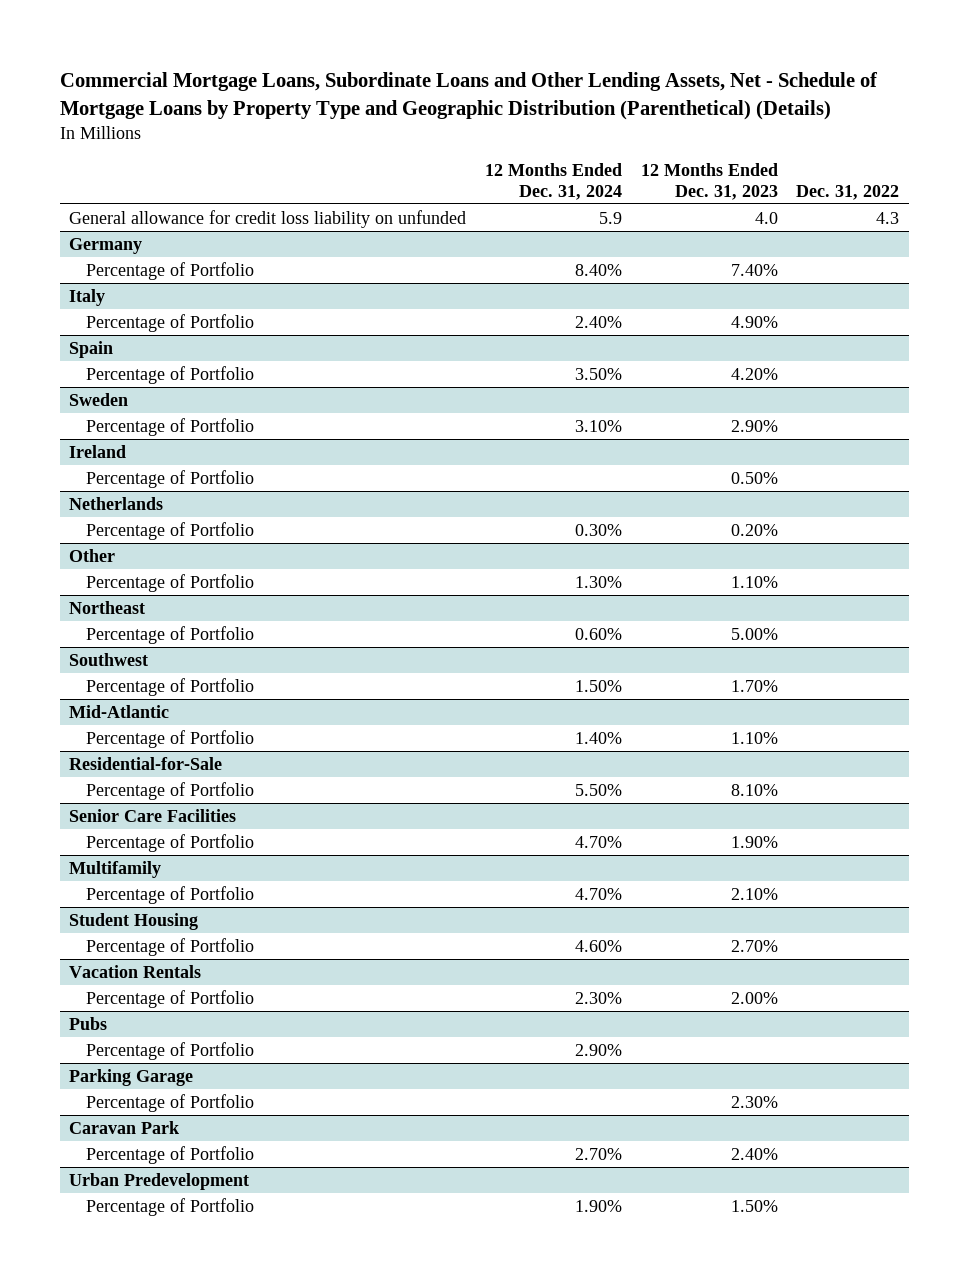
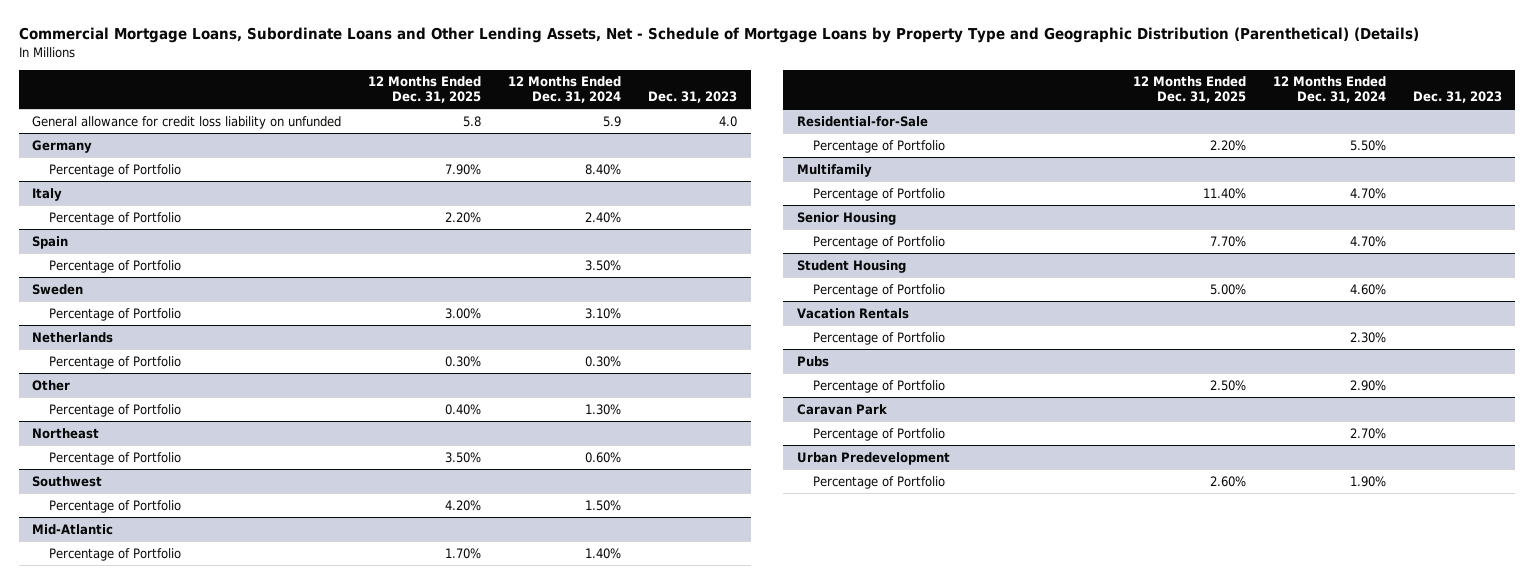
- | 12 Months Ended Dec. 31, 2024 | 12 Months Ended Dec. 31, 2023 | Dec. 31, 2022
+ | 12 Months Ended Dec. 31, 2025 | 12 Months Ended Dec. 31, 2024 | Dec. 31, 2023
- Ireland
- Percentage of Portfolio | | 0.50% |
- Senior Care Facilities
- Percentage of Portfolio | 4.70% | 1.90% |
+ Senior Housing
+ Percentage of Portfolio | 7.70% | 4.70% |
- Parking Garage
- Percentage of Portfolio | | 2.30% |

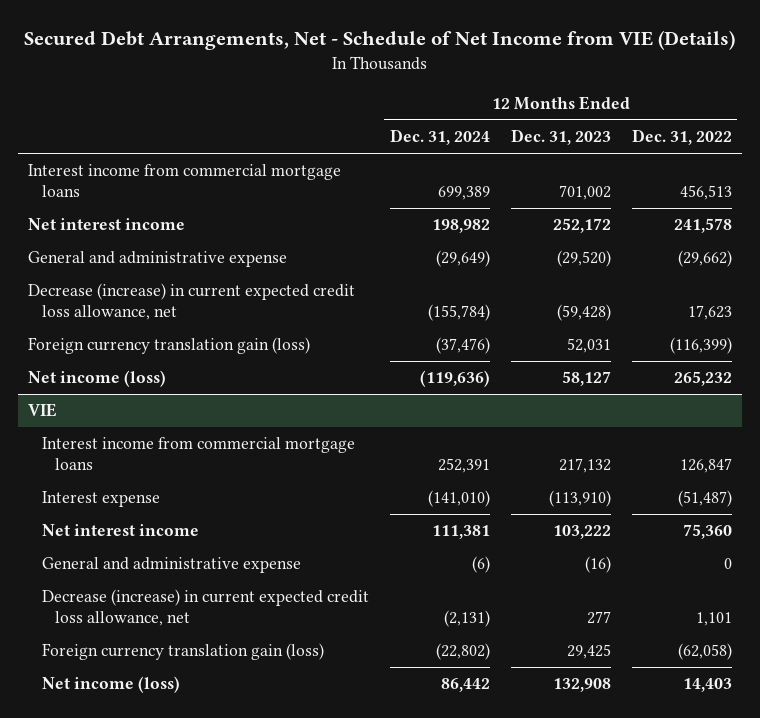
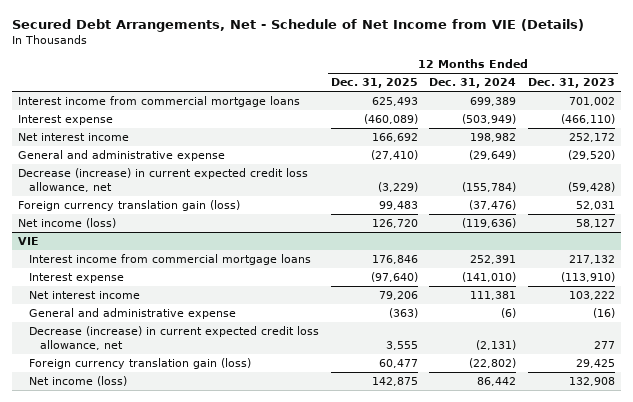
- | 12 Months Ended Dec. 31, 2024 | 12 Months Ended Dec. 31, 2023 | 12 Months Ended Dec. 31, 2022
+ | 12 Months Ended Dec. 31, 2025 | 12 Months Ended Dec. 31, 2024 | 12 Months Ended Dec. 31, 2023
+ Interest expense | (460,089) | (503,949) | (466,110)

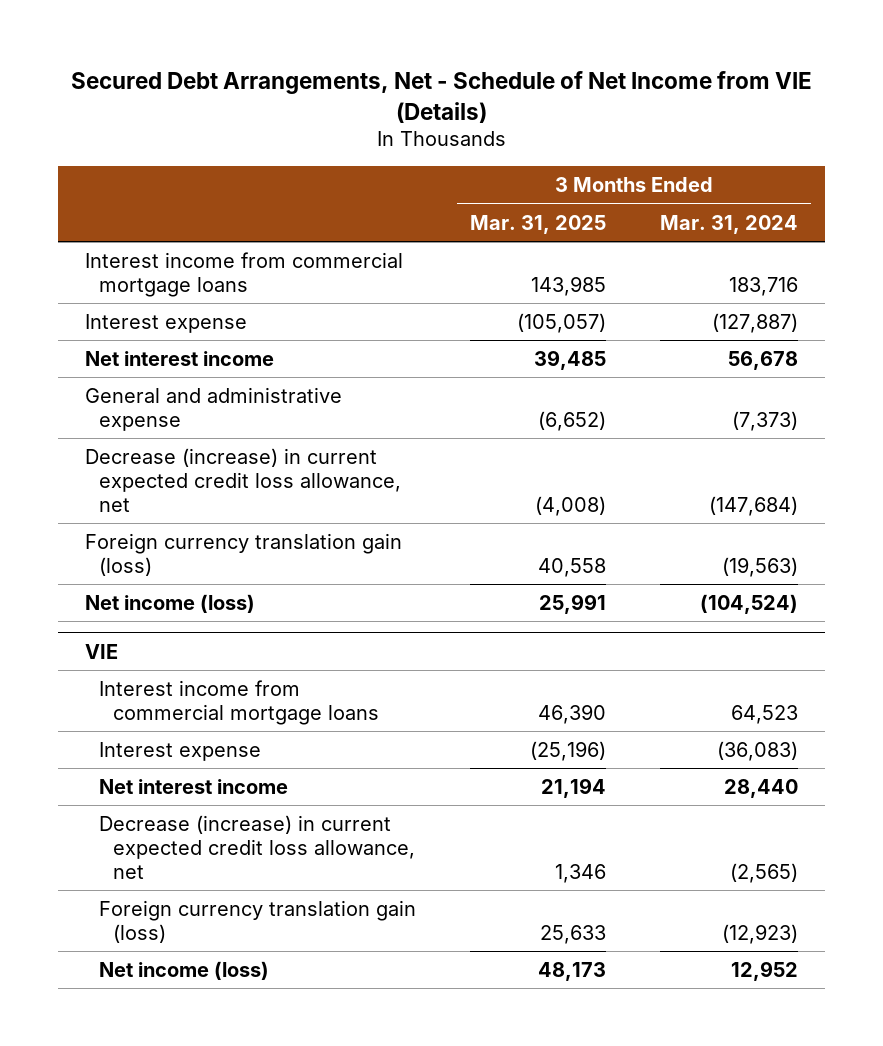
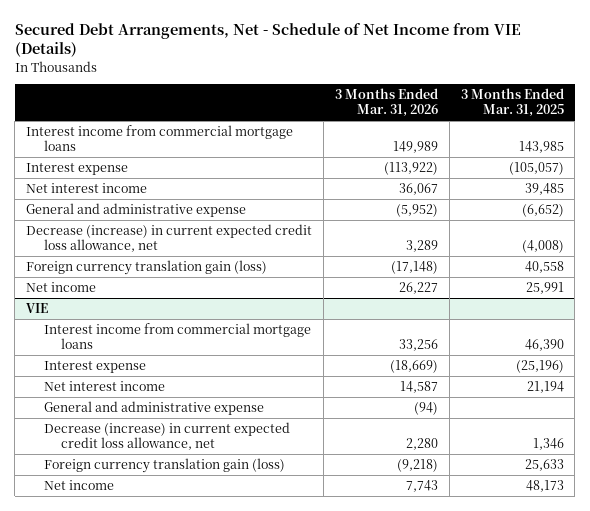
- | 3 Months Ended Mar. 31, 2025 | 3 Months Ended Mar. 31, 2024
+ | 3 Months Ended Mar. 31, 2026 | 3 Months Ended Mar. 31, 2025
- Net income (loss) | 25,991 | (104,524)
+ Net income | 26,227 | 25,991
@ VIE
+ General and administrative expense | (94) |
- Net income (loss) | 48,173 | 12,952
+ Net income | 7,743 | 48,173

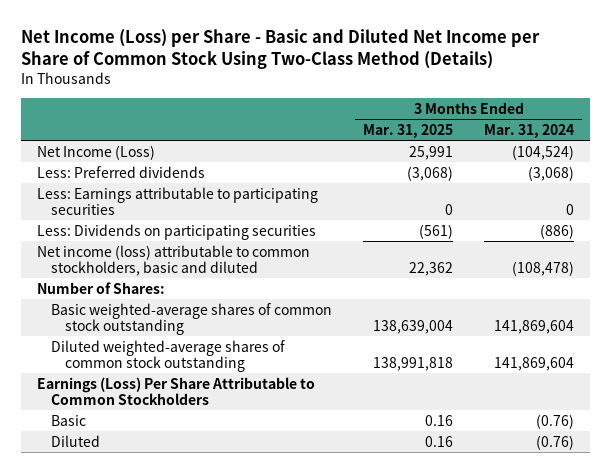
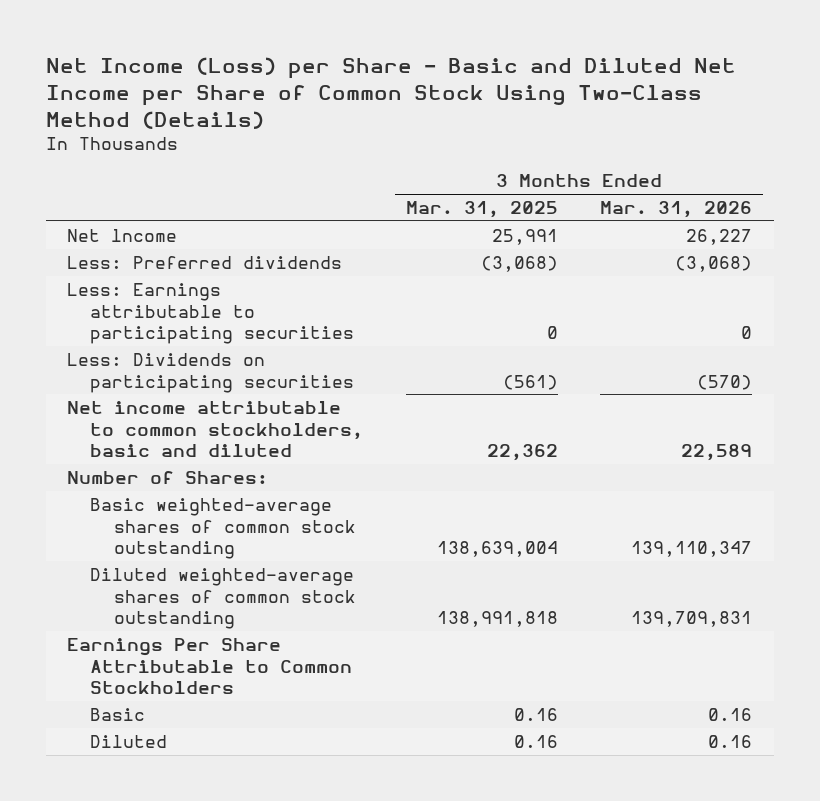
- | 3 Months Ended Mar. 31, 2025 | 3 Months Ended Mar. 31, 2024
+ | 3 Months Ended Mar. 31, 2025 | 3 Months Ended Mar. 31, 2026
- Net Income (Loss) | 25,991 | (104,524)
+ Net lncome | 25,991 | 26,227
- Net income (loss) attributable to common stockholders, basic and diluted | 22,362 | (108,478)
+ Net income attributable to common stockholders, basic and diluted | 22,362 | 22,589
- Earnings (Loss) Per Share Attributable to Common Stockholders
+ Earnings Per Share Attributable to Common Stockholders

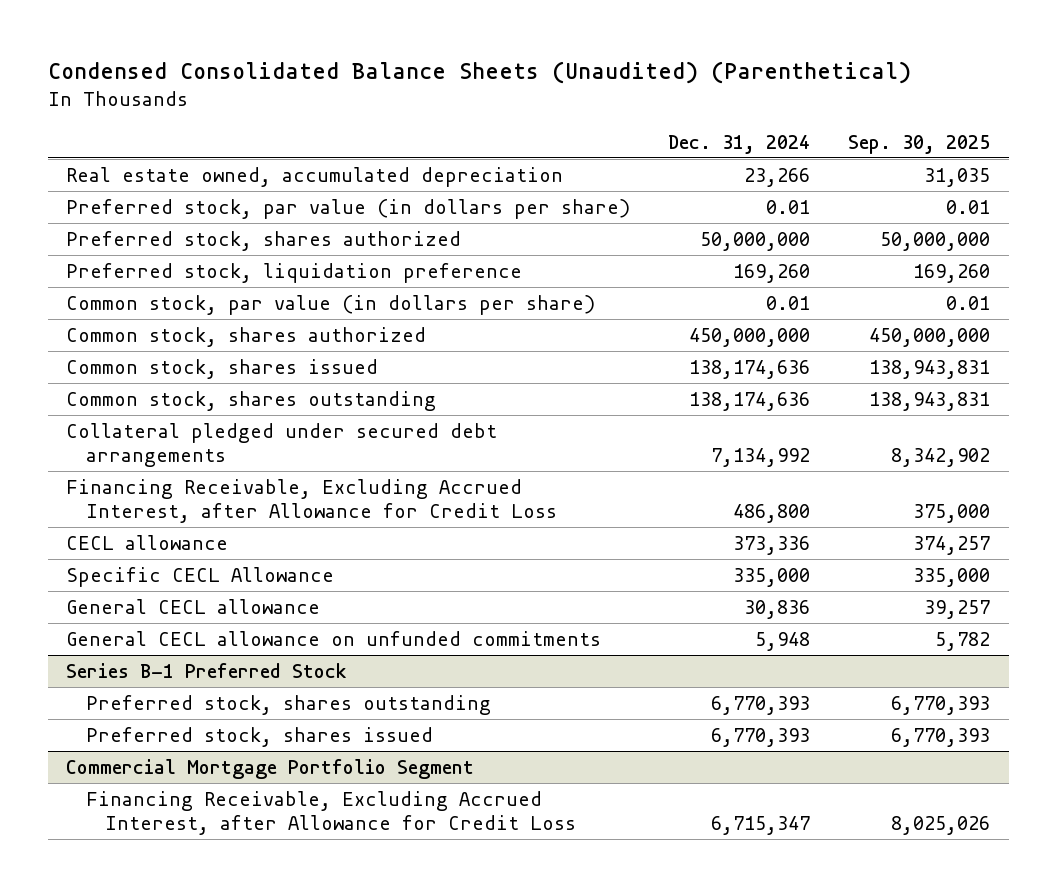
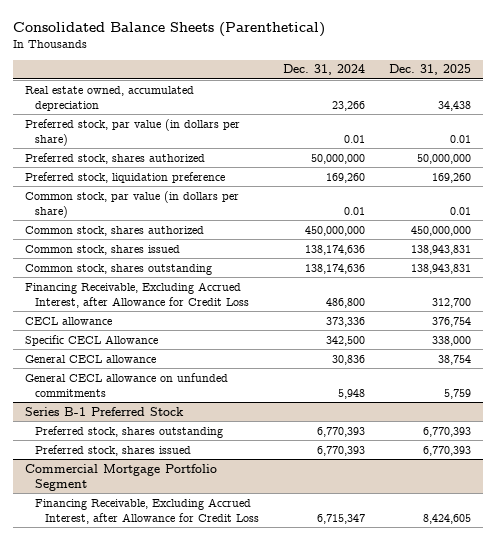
- Condensed Consolidated Balance Sheets (Unaudited) (Parenthetical)
+ Consolidated Balance Sheets (Parenthetical)
- | Dec. 31, 2024 | Sep. 30, 2025
+ | Dec. 31, 2024 | Dec. 31, 2025
- Collateral pledged under secured debt arrangements | 7,134,992 | 8,342,902
- Specific CECL Allowance | 335,000 | 335,000
+ Specific CECL Allowance | 342,500 | 338,000

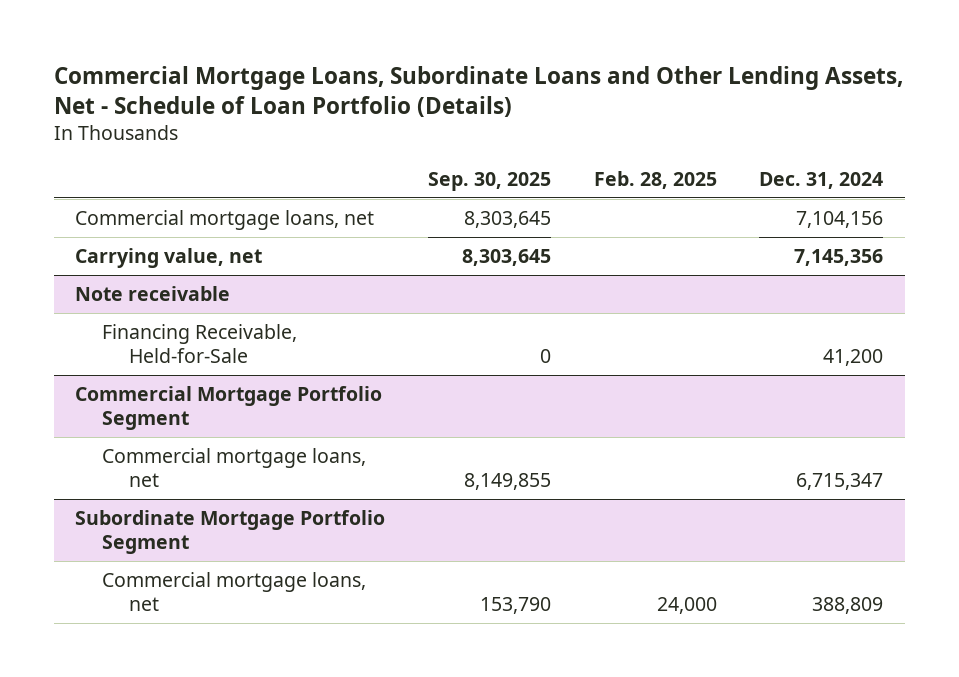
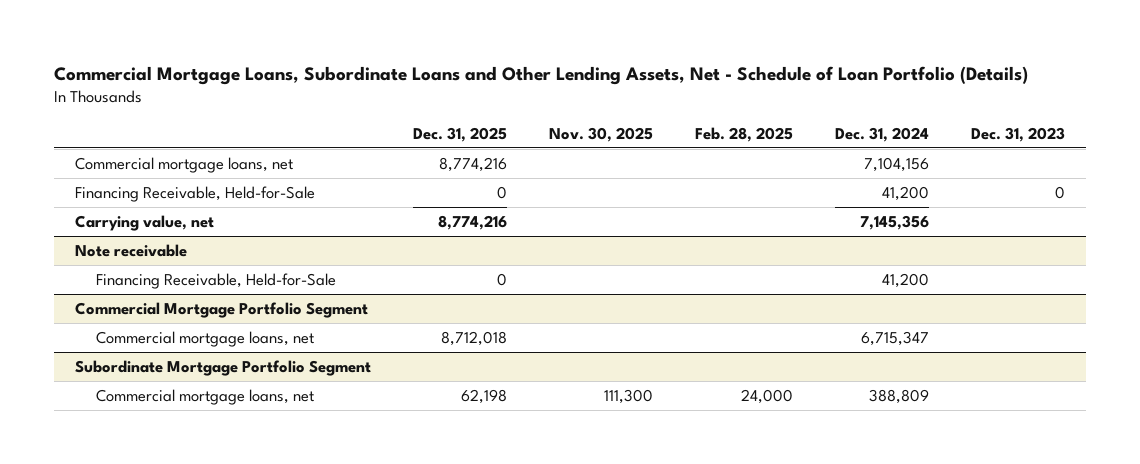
- | Sep. 30, 2025 | Feb. 28, 2025 | Dec. 31, 2024
+ | Dec. 31, 2025 | Nov. 30, 2025 | Feb. 28, 2025 | Dec. 31, 2024 | Dec. 31, 2023
+ Financing Receivable, Held-for-Sale | 0 | | | 41,200 | 0

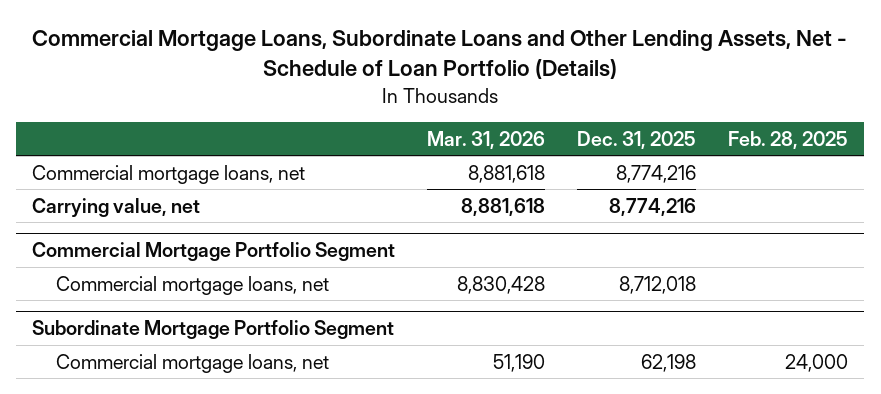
- | Dec. 31, 2025 | Nov. 30, 2025 | Feb. 28, 2025 | Dec. 31, 2024 | Dec. 31, 2023
+ | Mar. 31, 2026 | Dec. 31, 2025 | Feb. 28, 2025
- Financing Receivable, Held-for-Sale | 0 | | | 41,200 | 0
- Note receivable
- Financing Receivable, Held-for-Sale | 0 | | | 41,200 |

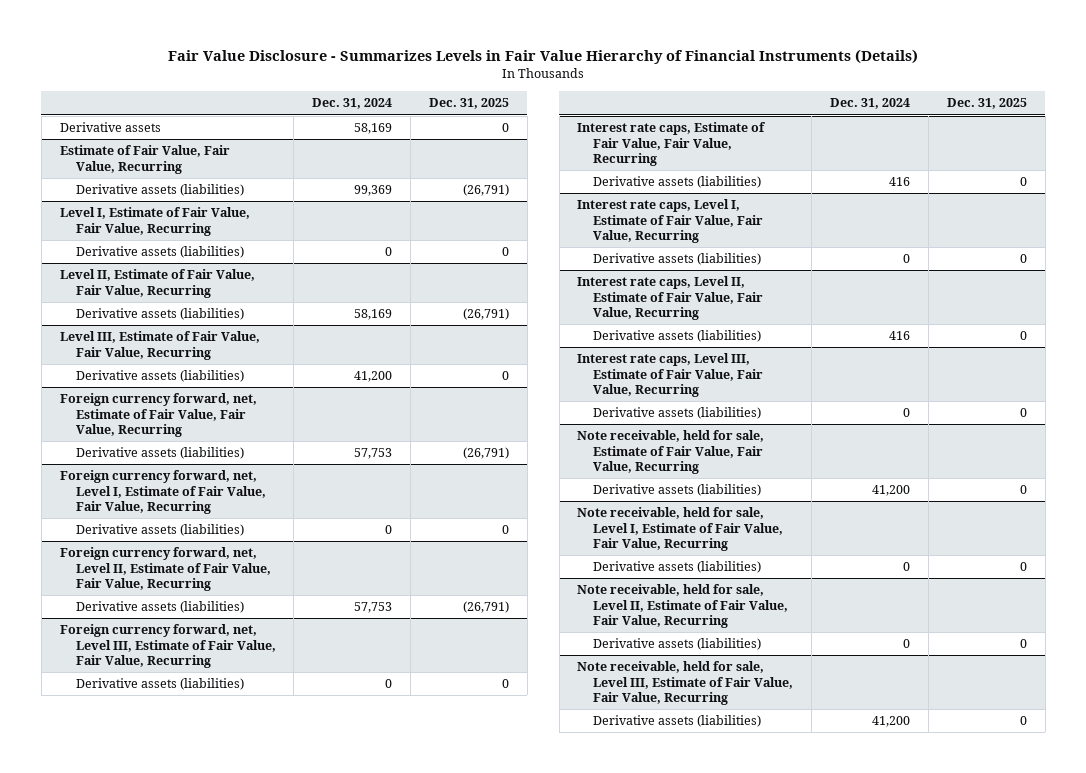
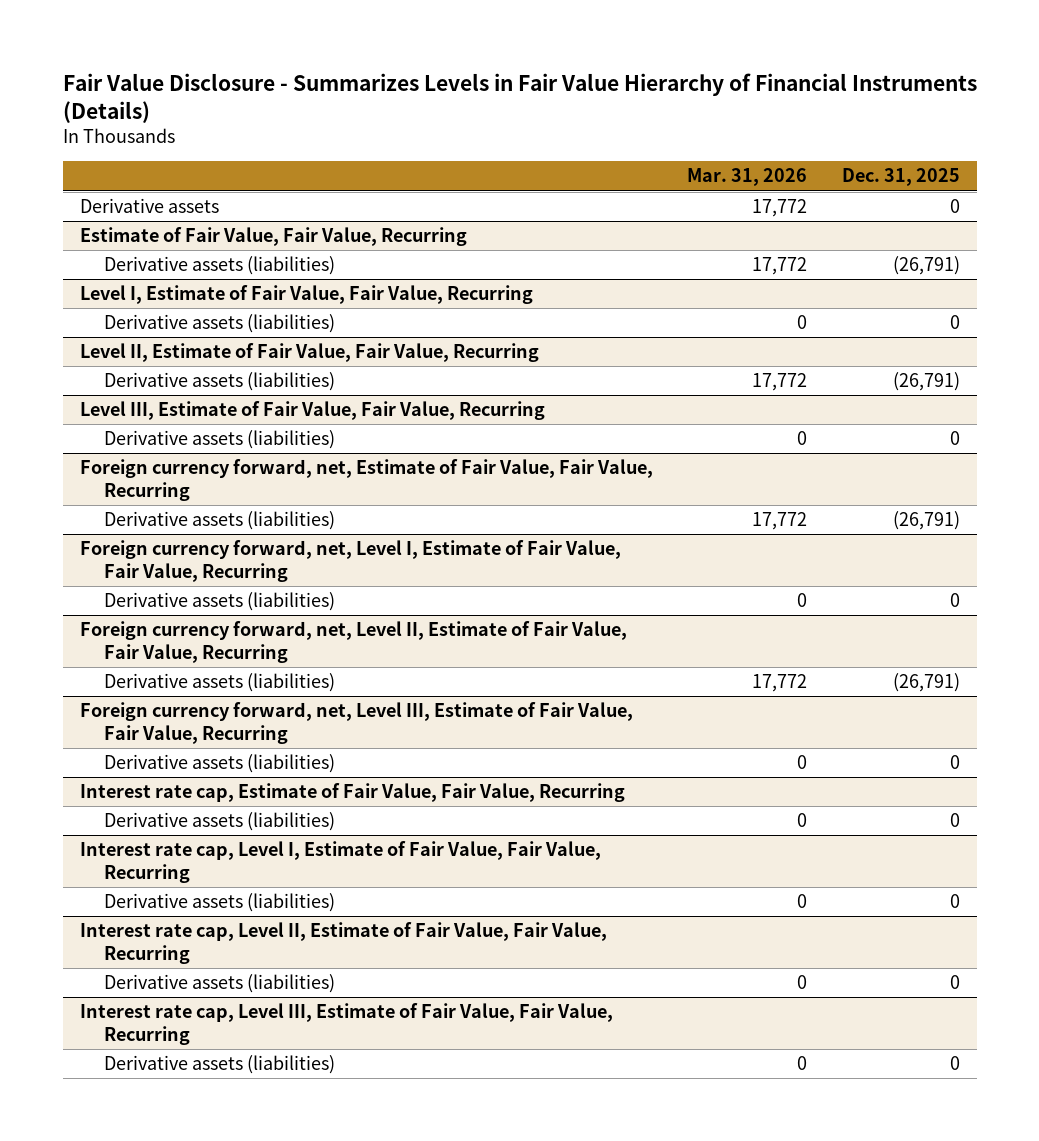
- | Dec. 31, 2024 | Dec. 31, 2025
+ | Mar. 31, 2026 | Dec. 31, 2025
- Interest rate caps, Estimate of Fair Value, Fair Value, Recurring
- Derivative assets (liabilities) | 416 | 0
- Interest rate caps, Level I, Estimate of Fair Value, Fair Value, Recurring
- Derivative assets (liabilities) | 0 | 0
- Interest rate caps, Level II, Estimate of Fair Value, Fair Value, Recurring
- Derivative assets (liabilities) | 416 | 0
- Interest rate caps, Level III, Estimate of Fair Value, Fair Value, Recurring
- Derivative assets (liabilities) | 0 | 0
- Note receivable, held for sale, Estimate of Fair Value, Fair Value, Recurring
+ Interest rate cap, Estimate of Fair Value, Fair Value, Recurring
- Note receivable, held for sale, Level I, Estimate of Fair Value, Fair Value, Recurring
+ Interest rate cap, Level I, Estimate of Fair Value, Fair Value, Recurring
- Note receivable, held for sale, Level II, Estimate of Fair Value, Fair Value, Recurring
+ Interest rate cap, Level II, Estimate of Fair Value, Fair Value, Recurring
- Note receivable, held for sale, Level III, Estimate of Fair Value, Fair Value, Recurring
+ Interest rate cap, Level III, Estimate of Fair Value, Fair Value, Recurring

